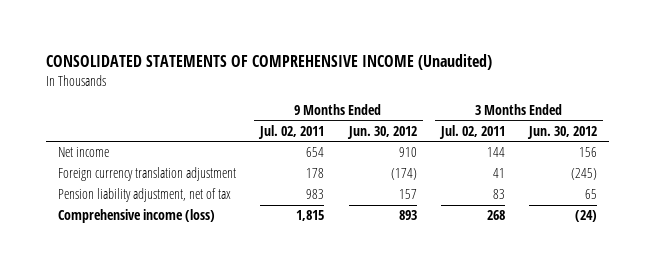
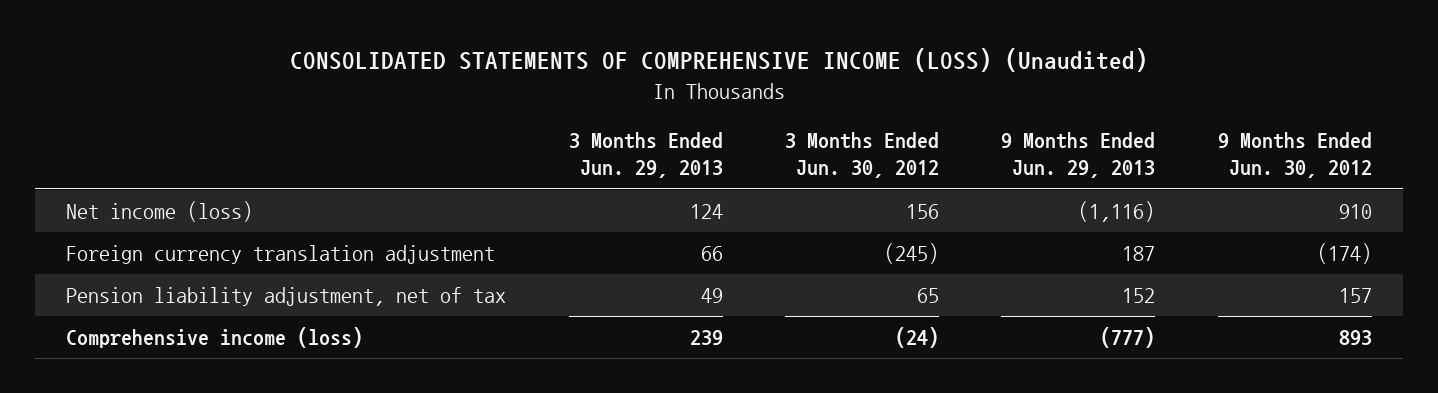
- CONSOLIDATED STATEMENTS OF COMPREHENSIVE INCOME (Unaudited)
+ CONSOLIDATED STATEMENTS OF COMPREHENSIVE INCOME (LOSS) (Unaudited)
- | 9 Months Ended Jul. 02, 2011 | 9 Months Ended Jun. 30, 2012 | 3 Months Ended Jul. 02, 2011 | 3 Months Ended Jun. 30, 2012
+ | 3 Months Ended Jun. 29, 2013 | 3 Months Ended Jun. 30, 2012 | 9 Months Ended Jun. 29, 2013 | 9 Months Ended Jun. 30, 2012
- Net income | 654 | 910 | 144 | 156
+ Net income (loss) | 124 | 156 | (1,116) | 910

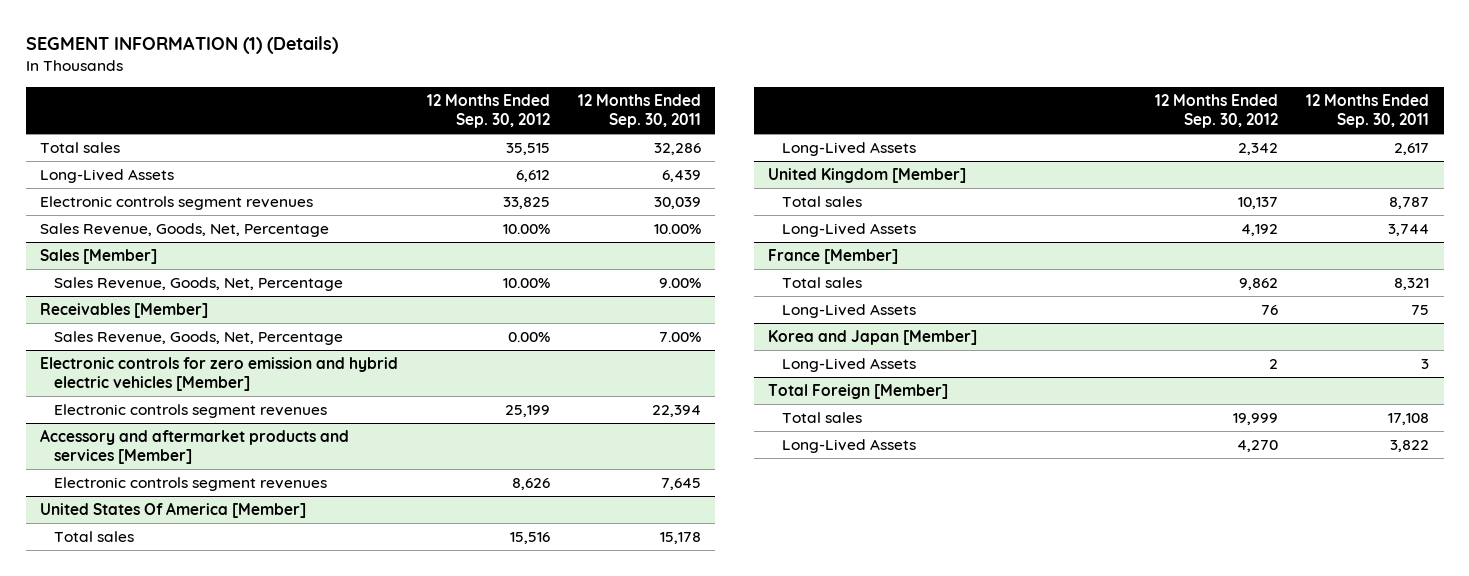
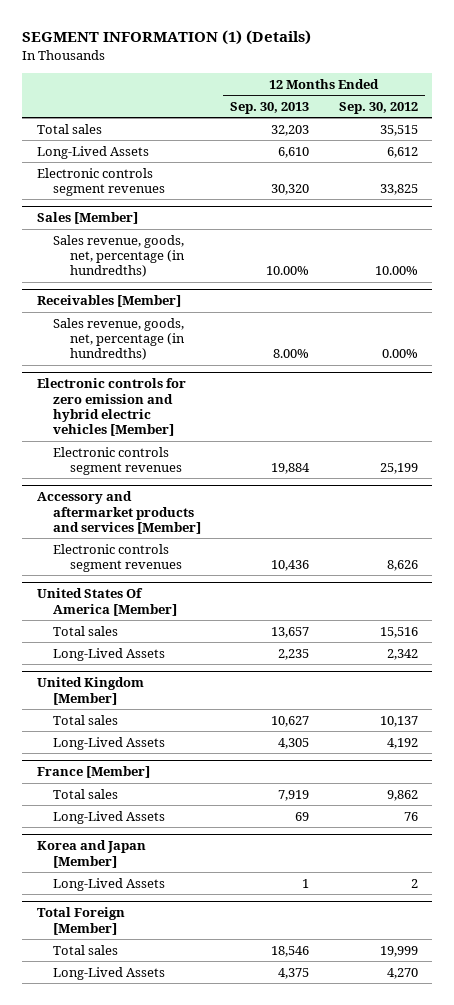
- | 12 Months Ended Sep. 30, 2012 | 12 Months Ended Sep. 30, 2011
+ | 12 Months Ended Sep. 30, 2013 | 12 Months Ended Sep. 30, 2012
- Sales Revenue, Goods, Net, Percentage | 10.00% | 10.00%
@ Sales [Member]
- Sales Revenue, Goods, Net, Percentage | 10.00% | 9.00%
+ Sales revenue, goods, net, percentage (in hundredths) | 10.00% | 10.00%
@ Receivables [Member]
- Sales Revenue, Goods, Net, Percentage | 0.00% | 7.00%
+ Sales revenue, goods, net, percentage (in hundredths) | 8.00% | 0.00%

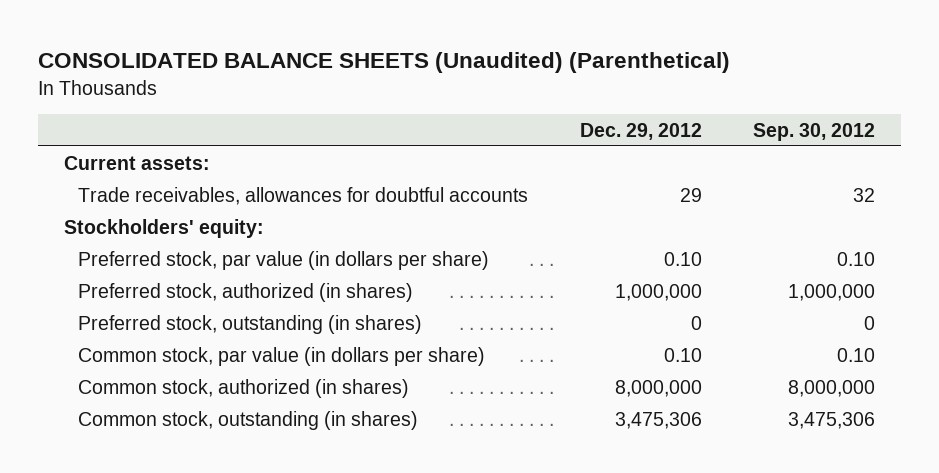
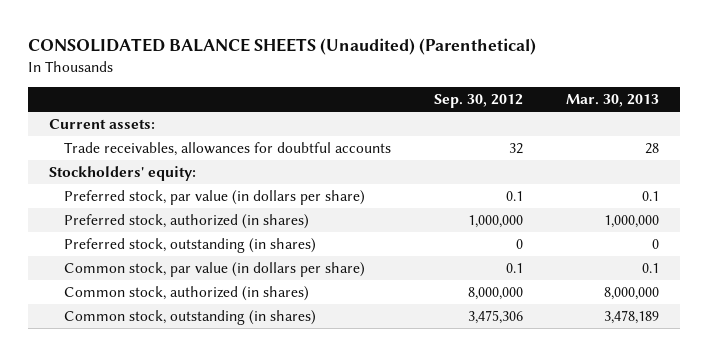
- | Dec. 29, 2012 | Sep. 30, 2012
+ | Sep. 30, 2012 | Mar. 30, 2013
- Preferred stock, par value (in dollars per share) | 0.10 | 0.10
+ Preferred stock, par value (in dollars per share) | 0.1 | 0.1
- Common stock, par value (in dollars per share) | 0.10 | 0.10
+ Common stock, par value (in dollars per share) | 0.1 | 0.1

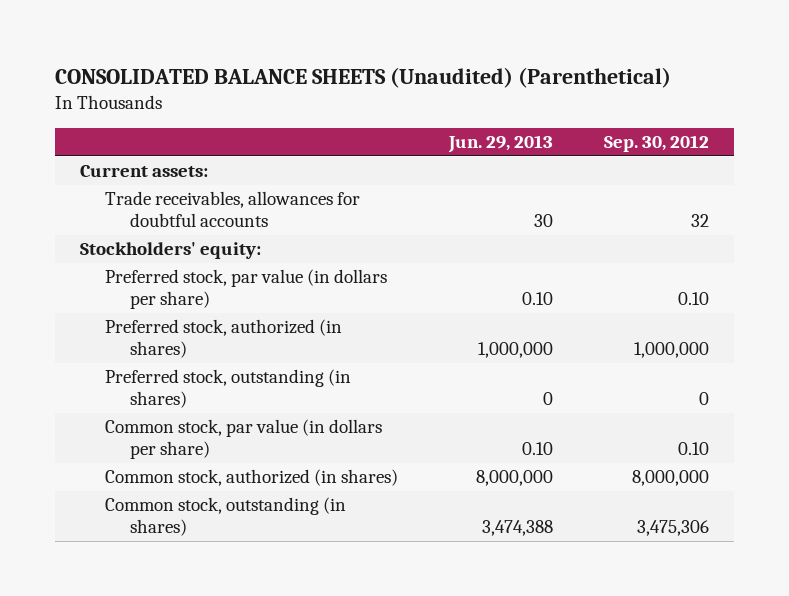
- | Sep. 30, 2012 | Mar. 30, 2013
+ | Jun. 29, 2013 | Sep. 30, 2012
- Preferred stock, par value (in dollars per share) | 0.1 | 0.1
+ Preferred stock, par value (in dollars per share) | 0.10 | 0.10
- Common stock, par value (in dollars per share) | 0.1 | 0.1
+ Common stock, par value (in dollars per share) | 0.10 | 0.10

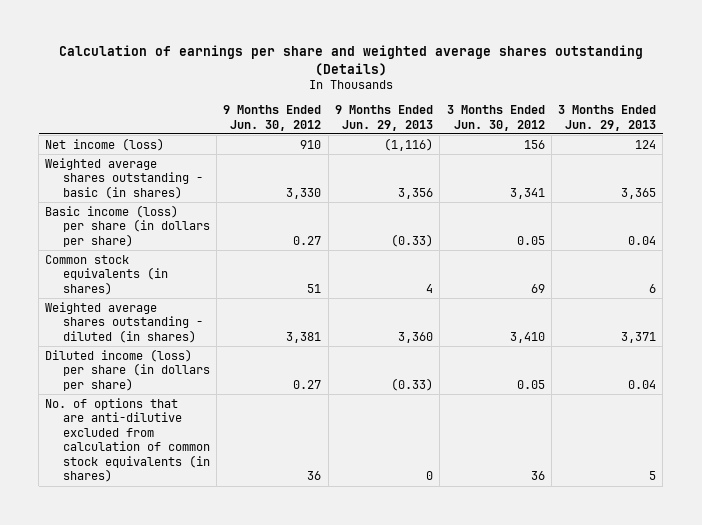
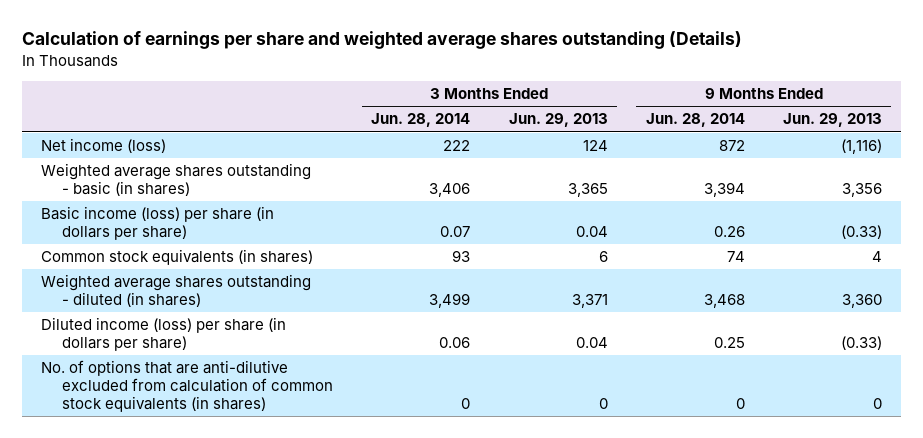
- | 9 Months Ended Jun. 30, 2012 | 9 Months Ended Jun. 29, 2013 | 3 Months Ended Jun. 30, 2012 | 3 Months Ended Jun. 29, 2013
+ | 3 Months Ended Jun. 28, 2014 | 3 Months Ended Jun. 29, 2013 | 9 Months Ended Jun. 28, 2014 | 9 Months Ended Jun. 29, 2013
- No. of options that are anti-dilutive excluded from calculation of common stock equivalents (in shares) | 36 | 0 | 36 | 5
+ No. of options that are anti-dilutive excluded from calculation of common stock equivalents (in shares) | 0 | 0 | 0 | 0

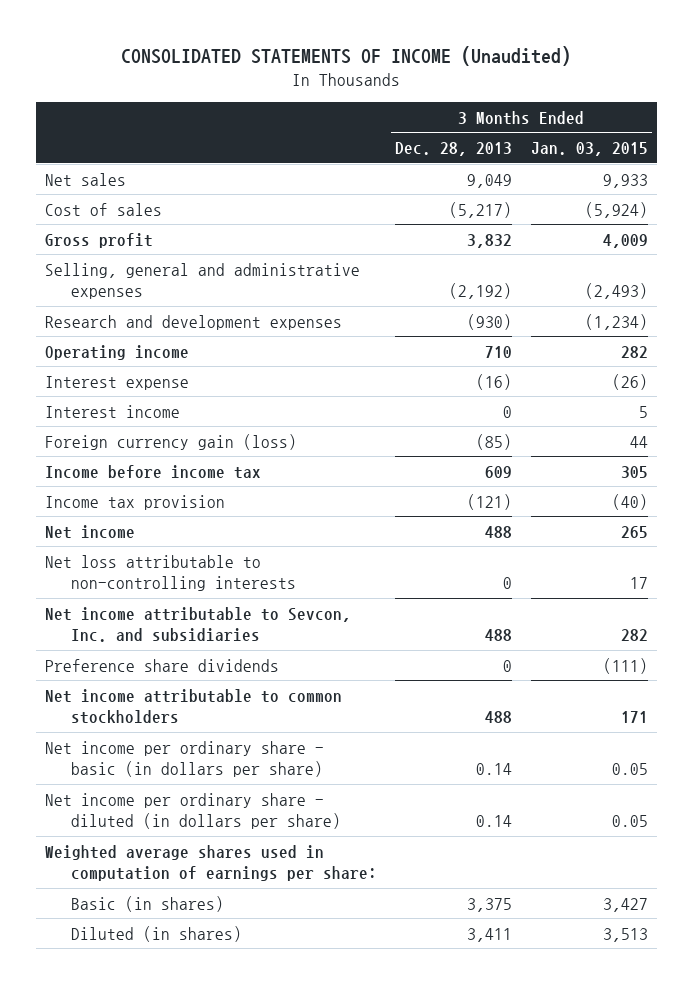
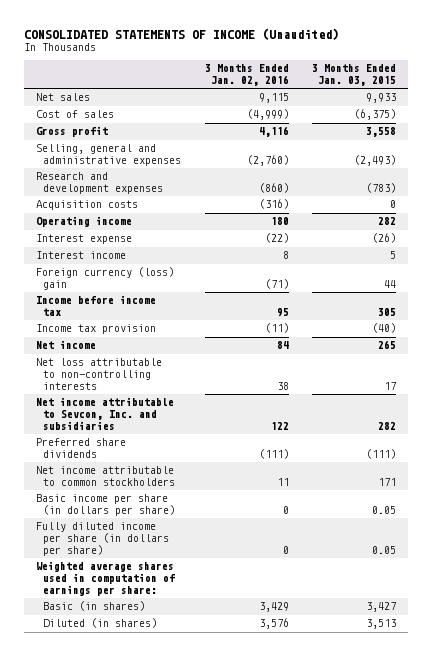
- | 3 Months Ended Dec. 28, 2013 | 3 Months Ended Jan. 03, 2015
+ | 3 Months Ended Jan. 02, 2016 | 3 Months Ended Jan. 03, 2015
- Cost of sales | (5,217) | (5,924)
- Gross profit | 3,832 | 4,009
+ Cost of sales | (4,999) | (6,375)
+ Gross profit | 4,116 | 3,558
- Research and development expenses | (930) | (1,234)
+ Research and development expenses | (860) | (783)
+ Acquisition costs | (316) | 0
- Foreign currency gain (loss) | (85) | 44
+ Foreign currency (loss) gain | (71) | 44
- Preference share dividends | 0 | (111)
+ Preferred share dividends | (111) | (111)
- Net income per ordinary share - basic (in dollars per share) | 0.14 | 0.05
- Net income per ordinary share - diluted (in dollars per share) | 0.14 | 0.05
+ Basic income per share (in dollars per share) | 0 | 0.05
+ Fully diluted income per share (in dollars per share) | 0 | 0.05

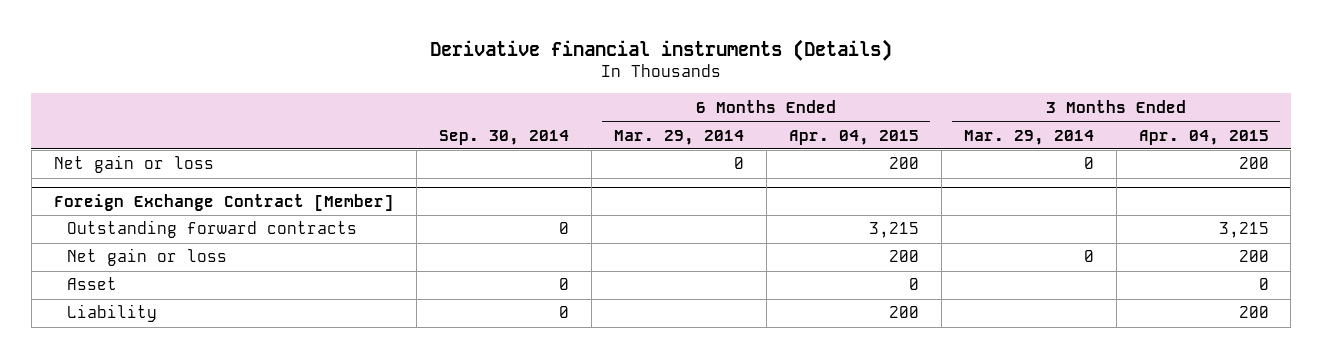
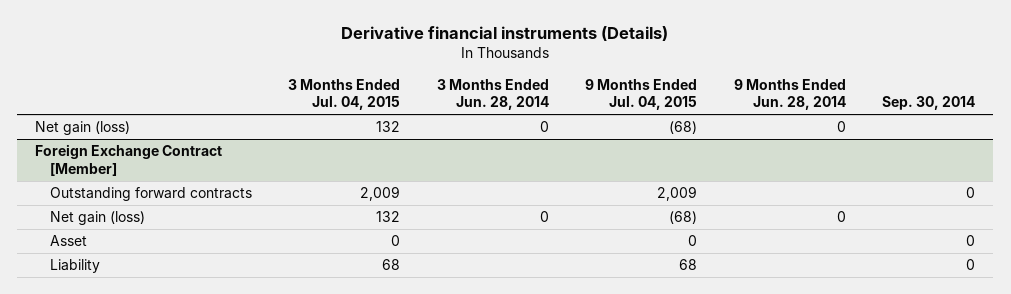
- | Sep. 30, 2014 | 6 Months Ended Mar. 29, 2014 | 6 Months Ended Apr. 04, 2015 | 3 Months Ended Mar. 29, 2014 | 3 Months Ended Apr. 04, 2015
+ | 3 Months Ended Jul. 04, 2015 | 3 Months Ended Jun. 28, 2014 | 9 Months Ended Jul. 04, 2015 | 9 Months Ended Jun. 28, 2014 | Sep. 30, 2014
- Net gain or loss | | 0 | 200 | 0 | 200
+ Net gain (loss) | 132 | 0 | (68) | 0 |
@ Foreign Exchange Contract [Member]
- Net gain or loss | | | 200 | 0 | 200
+ Net gain (loss) | 132 | 0 | (68) | 0 |

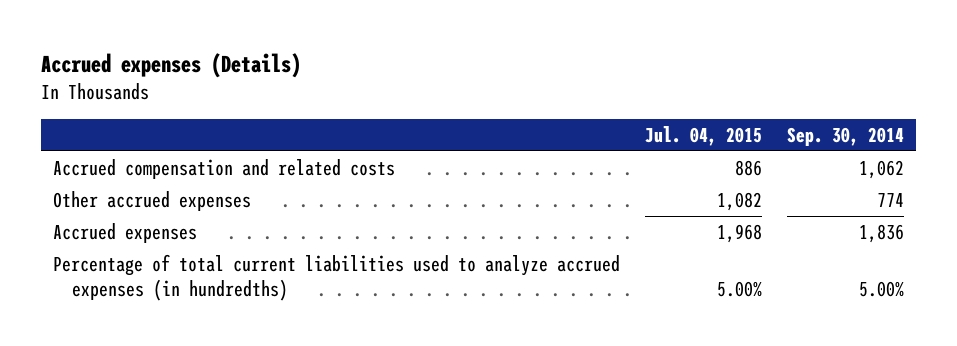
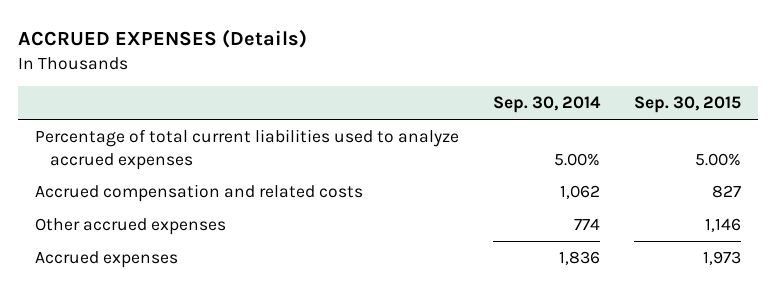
- Accrued expenses (Details)
+ ACCRUED EXPENSES (Details)
- | Jul. 04, 2015 | Sep. 30, 2014
+ | Sep. 30, 2014 | Sep. 30, 2015
+ Percentage of total current liabilities used to analyze accrued expenses | 5.00% | 5.00%
- Percentage of total current liabilities used to analyze accrued expenses (in hundredths) | 5.00% | 5.00%

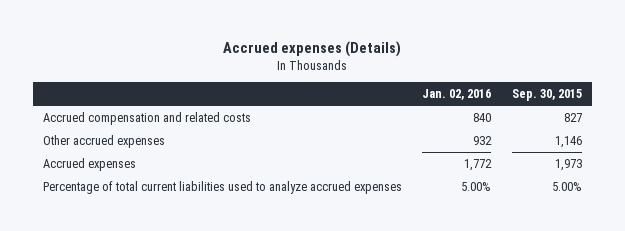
- ACCRUED EXPENSES (Details)
+ Accrued expenses (Details)
- | Sep. 30, 2014 | Sep. 30, 2015
+ | Jan. 02, 2016 | Sep. 30, 2015
moved down: Percentage of total current liabilities used to analyze accrued expenses | 5.00% | 5.00%

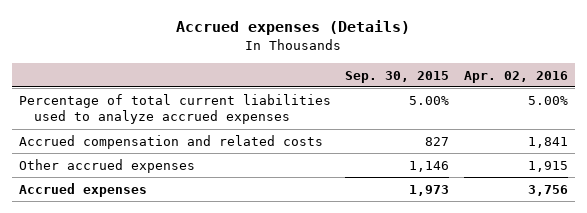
- | Jan. 02, 2016 | Sep. 30, 2015
+ | Sep. 30, 2015 | Apr. 02, 2016
moved up: Percentage of total current liabilities used to analyze accrued expenses | 5.00% | 5.00%

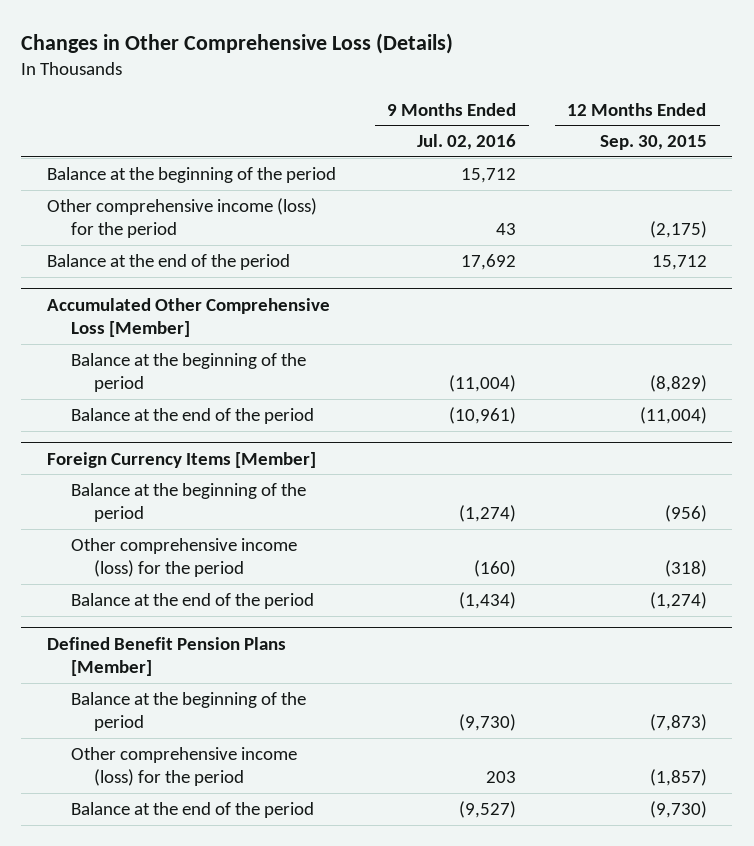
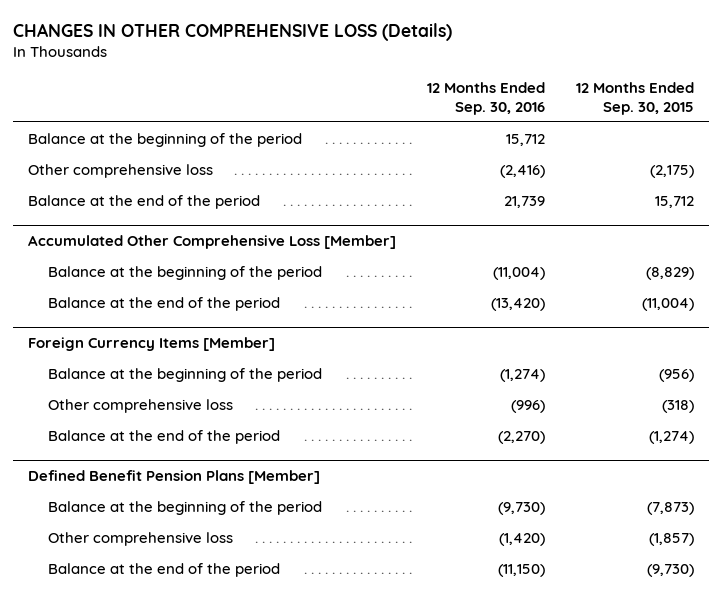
- Changes in Other Comprehensive Loss (Details)
+ CHANGES IN OTHER COMPREHENSIVE LOSS (Details)
- | 9 Months Ended Jul. 02, 2016 | 12 Months Ended Sep. 30, 2015
+ | 12 Months Ended Sep. 30, 2016 | 12 Months Ended Sep. 30, 2015
- Other comprehensive income (loss) for the period | 43 | (2,175)
+ Other comprehensive loss | (2,416) | (2,175)
@ Foreign Currency Items [Member]
- Other comprehensive income (loss) for the period | (160) | (318)
+ Other comprehensive loss | (996) | (318)
@ Defined Benefit Pension Plans [Member]
- Other comprehensive income (loss) for the period | 203 | (1,857)
+ Other comprehensive loss | (1,420) | (1,857)

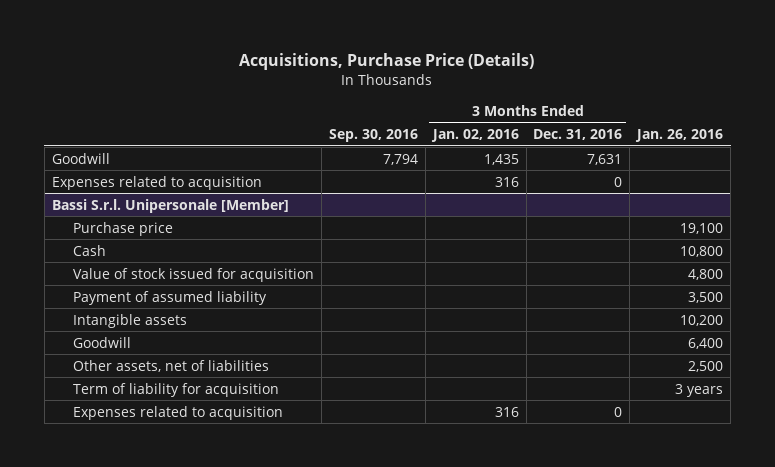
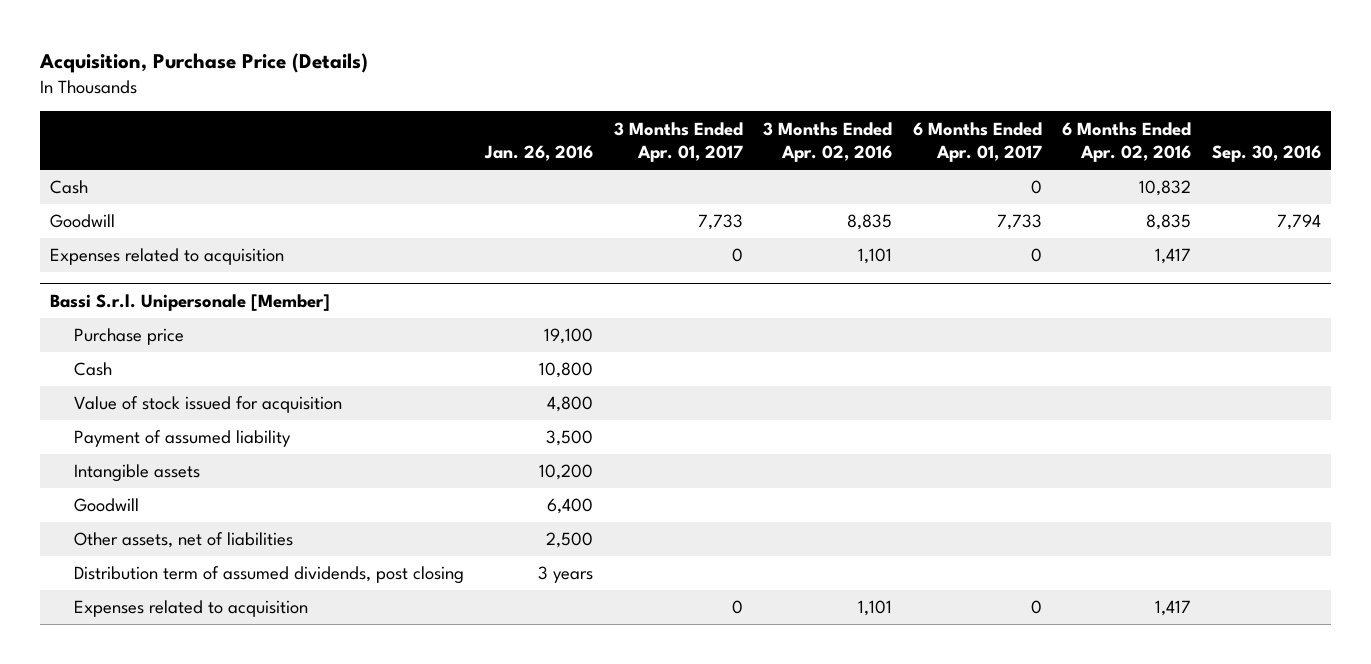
- Acquisitions, Purchase Price (Details)
+ Acquisition, Purchase Price (Details)
- | Sep. 30, 2016 | 3 Months Ended Jan. 02, 2016 | 3 Months Ended Dec. 31, 2016 | Jan. 26, 2016
+ | Jan. 26, 2016 | 3 Months Ended Apr. 01, 2017 | 3 Months Ended Apr. 02, 2016 | 6 Months Ended Apr. 01, 2017 | 6 Months Ended Apr. 02, 2016 | Sep. 30, 2016
+ Cash | | | | 0 | 10,832 |
@ Bassi S.r.l. Unipersonale [Member]
- Term of liability for acquisition | | | | 3 years
+ Distribution term of assumed dividends, post closing | 3 years | | | | |

